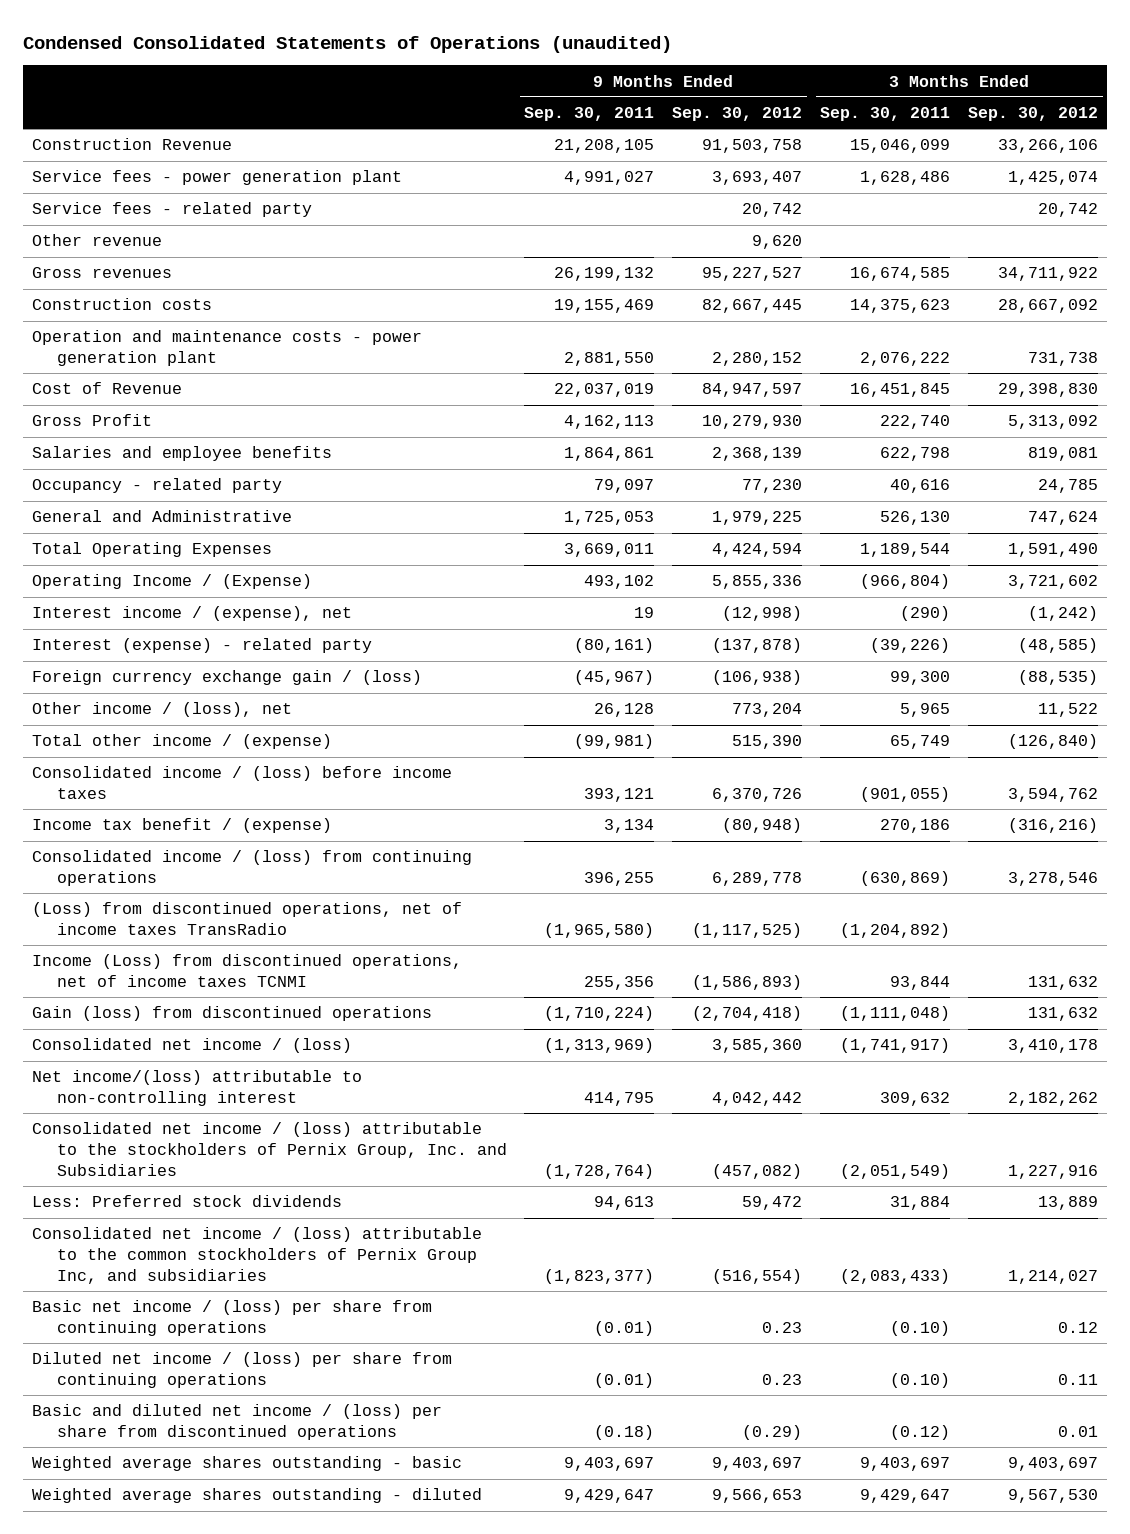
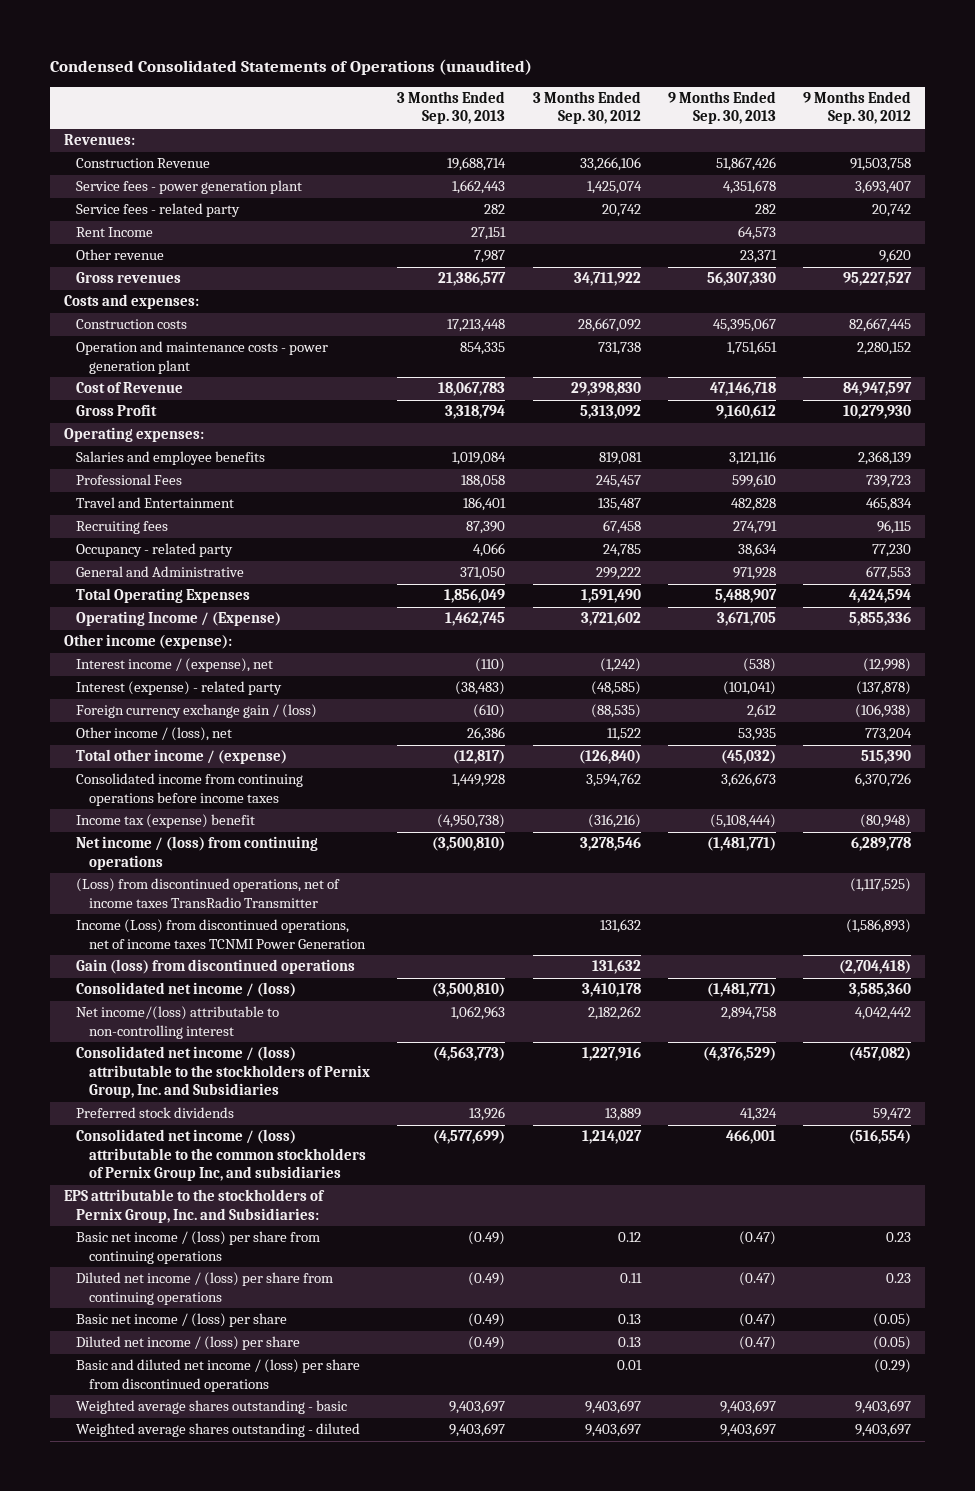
- | 9 Months Ended Sep. 30, 2011 | 9 Months Ended Sep. 30, 2012 | 3 Months Ended Sep. 30, 2011 | 3 Months Ended Sep. 30, 2012
+ | 3 Months Ended Sep. 30, 2013 | 3 Months Ended Sep. 30, 2012 | 9 Months Ended Sep. 30, 2013 | 9 Months Ended Sep. 30, 2012
+ Revenues:
+ Rent Income | 27,151 | | 64,573 |
+ Costs and expenses:
+ Operating expenses:
+ Professional Fees | 188,058 | 245,457 | 599,610 | 739,723
+ Travel and Entertainment | 186,401 | 135,487 | 482,828 | 465,834
+ Recruiting fees | 87,390 | 67,458 | 274,791 | 96,115
- General and Administrative | 1,725,053 | 1,979,225 | 526,130 | 747,624
+ General and Administrative | 371,050 | 299,222 | 971,928 | 677,553
+ Other income (expense):
- Consolidated income / (loss) before income taxes | 393,121 | 6,370,726 | (901,055) | 3,594,762
- Income tax benefit / (expense) | 3,134 | (80,948) | 270,186 | (316,216)
- Consolidated income / (loss) from continuing operations | 396,255 | 6,289,778 | (630,869) | 3,278,546
- (Loss) from discontinued operations, net of income taxes TransRadio | (1,965,580) | (1,117,525) | (1,204,892) |
- Income (Loss) from discontinued operations, net of income taxes TCNMI | 255,356 | (1,586,893) | 93,844 | 131,632
+ Consolidated income from continuing operations before income taxes | 1,449,928 | 3,594,762 | 3,626,673 | 6,370,726
+ Income tax (expense) benefit | (4,950,738) | (316,216) | (5,108,444) | (80,948)
+ Net income / (loss) from continuing operations | (3,500,810) | 3,278,546 | (1,481,771) | 6,289,778
+ (Loss) from discontinued operations, net of income taxes TransRadio Transmitter | | | | (1,117,525)
+ Income (Loss) from discontinued operations, net of income taxes TCNMI Power Generation | | 131,632 | | (1,586,893)
- Less: Preferred stock dividends | 94,613 | 59,472 | 31,884 | 13,889
+ Preferred stock dividends | 13,926 | 13,889 | 41,324 | 59,472
+ EPS attributable to the stockholders of Pernix Group, Inc. and Subsidiaries:
+ Basic net income / (loss) per share | (0.49) | 0.13 | (0.47) | (0.05)
+ Diluted net income / (loss) per share | (0.49) | 0.13 | (0.47) | (0.05)
- Weighted average shares outstanding - diluted | 9,429,647 | 9,566,653 | 9,429,647 | 9,567,530
+ Weighted average shares outstanding - diluted | 9,403,697 | 9,403,697 | 9,403,697 | 9,403,697

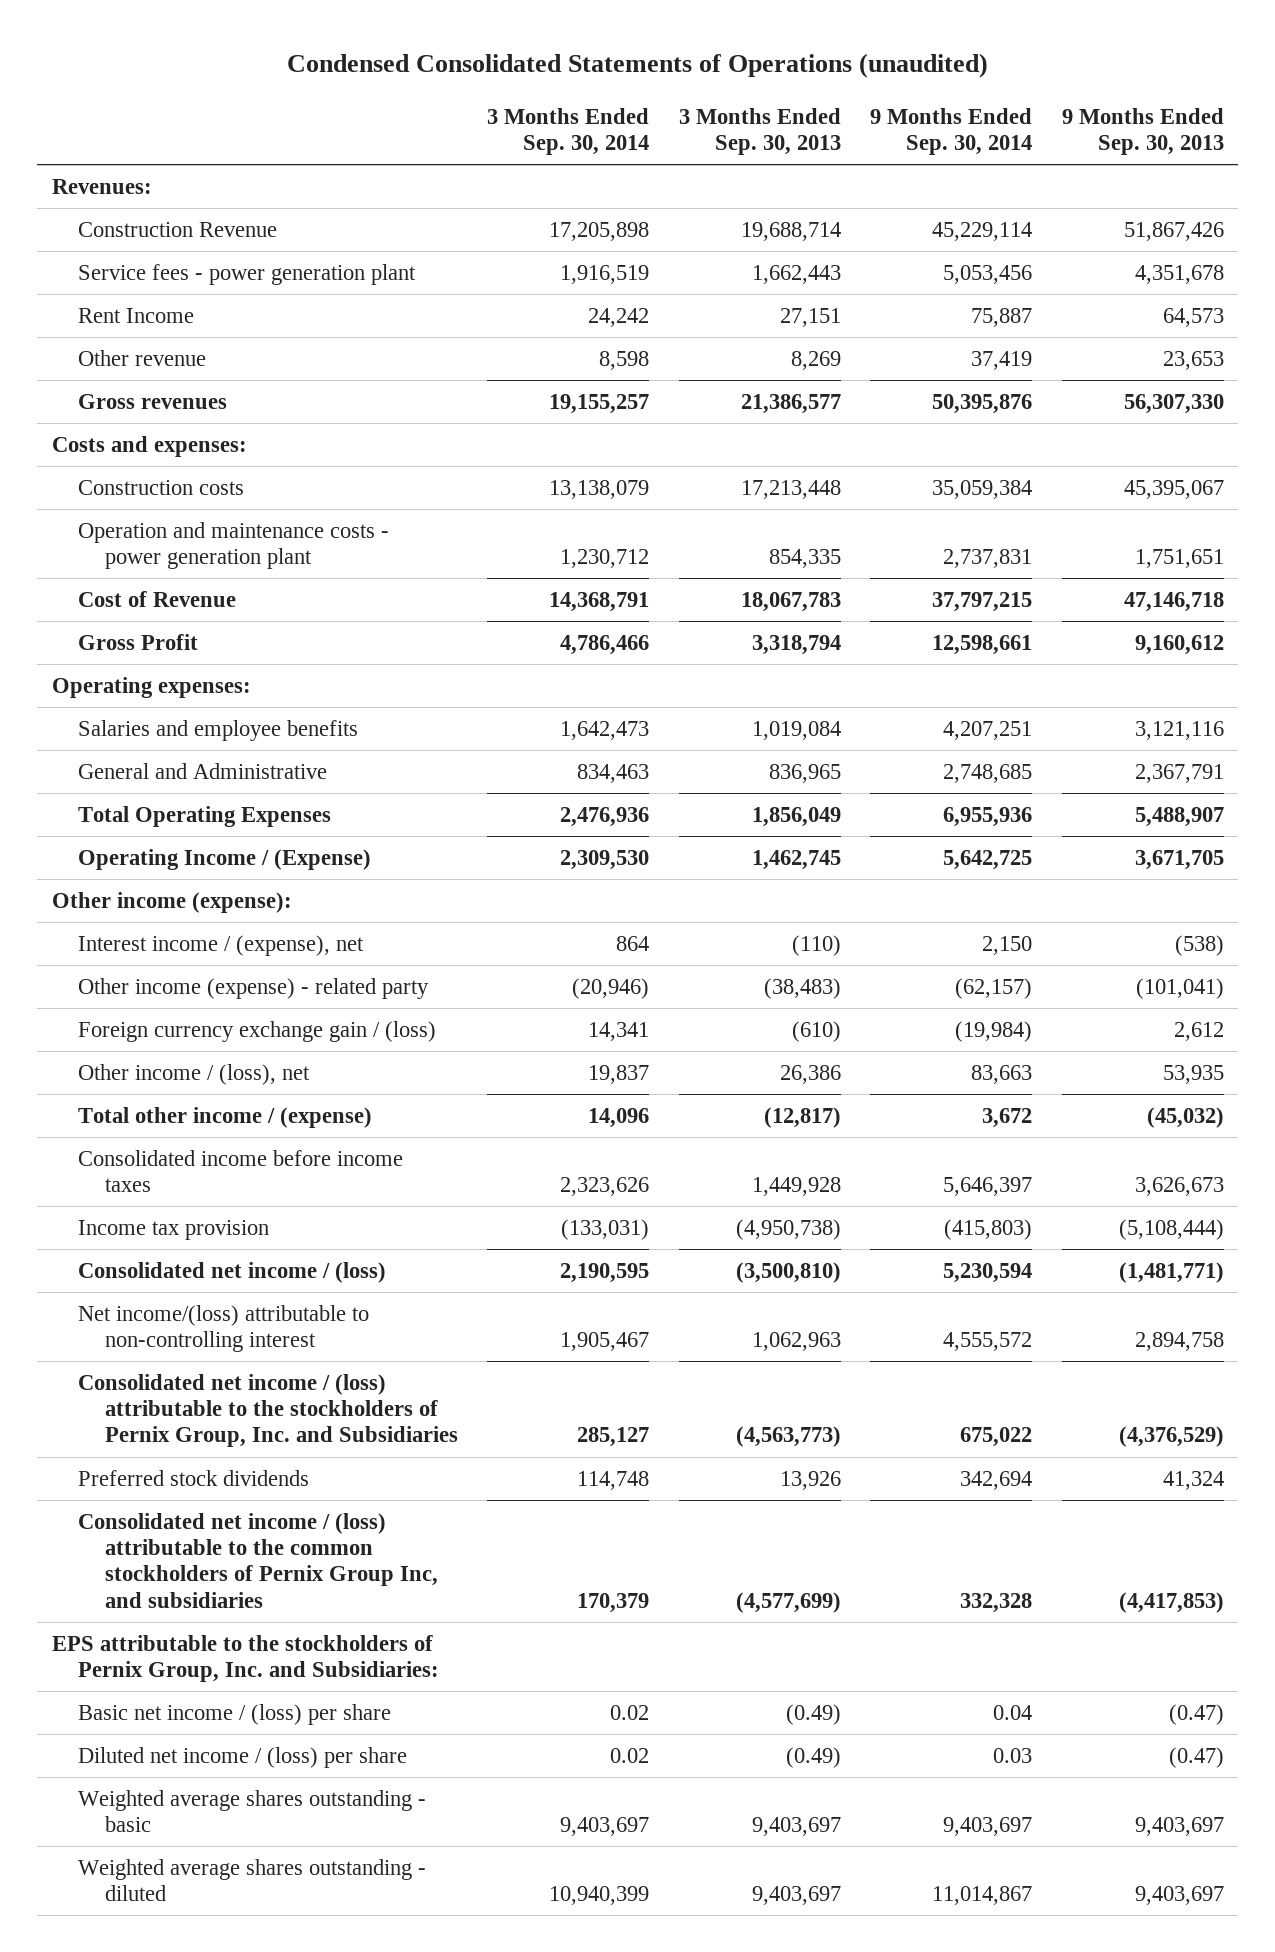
- | 3 Months Ended Sep. 30, 2013 | 3 Months Ended Sep. 30, 2012 | 9 Months Ended Sep. 30, 2013 | 9 Months Ended Sep. 30, 2012
+ | 3 Months Ended Sep. 30, 2014 | 3 Months Ended Sep. 30, 2013 | 9 Months Ended Sep. 30, 2014 | 9 Months Ended Sep. 30, 2013
- Service fees - related party | 282 | 20,742 | 282 | 20,742
- Other revenue | 7,987 | | 23,371 | 9,620
+ Other revenue | 8,598 | 8,269 | 37,419 | 23,653
- Professional Fees | 188,058 | 245,457 | 599,610 | 739,723
- Travel and Entertainment | 186,401 | 135,487 | 482,828 | 465,834
- Recruiting fees | 87,390 | 67,458 | 274,791 | 96,115
- Occupancy - related party | 4,066 | 24,785 | 38,634 | 77,230
- General and Administrative | 371,050 | 299,222 | 971,928 | 677,553
+ General and Administrative | 834,463 | 836,965 | 2,748,685 | 2,367,791
- Interest (expense) - related party | (38,483) | (48,585) | (101,041) | (137,878)
+ Other income (expense) - related party | (20,946) | (38,483) | (62,157) | (101,041)
- Consolidated income from continuing operations before income taxes | 1,449,928 | 3,594,762 | 3,626,673 | 6,370,726
- Income tax (expense) benefit | (4,950,738) | (316,216) | (5,108,444) | (80,948)
- Net income / (loss) from continuing operations | (3,500,810) | 3,278,546 | (1,481,771) | 6,289,778
- (Loss) from discontinued operations, net of income taxes TransRadio Transmitter | | | | (1,117,525)
- Income (Loss) from discontinued operations, net of income taxes TCNMI Power Generation | | 131,632 | | (1,586,893)
- Gain (loss) from discontinued operations | | 131,632 | | (2,704,418)
+ Consolidated income before income taxes | 2,323,626 | 1,449,928 | 5,646,397 | 3,626,673
+ Income tax provision | (133,031) | (4,950,738) | (415,803) | (5,108,444)
- Consolidated net income / (loss) attributable to the common stockholders of Pernix Group Inc, and subsidiaries | (4,577,699) | 1,214,027 | 466,001 | (516,554)
+ Consolidated net income / (loss) attributable to the common stockholders of Pernix Group Inc, and subsidiaries | 170,379 | (4,577,699) | 332,328 | (4,417,853)
- Basic net income / (loss) per share from continuing operations | (0.49) | 0.12 | (0.47) | 0.23
- Diluted net income / (loss) per share from continuing operations | (0.49) | 0.11 | (0.47) | 0.23
- Basic and diluted net income / (loss) per share from discontinued operations | | 0.01 | | (0.29)

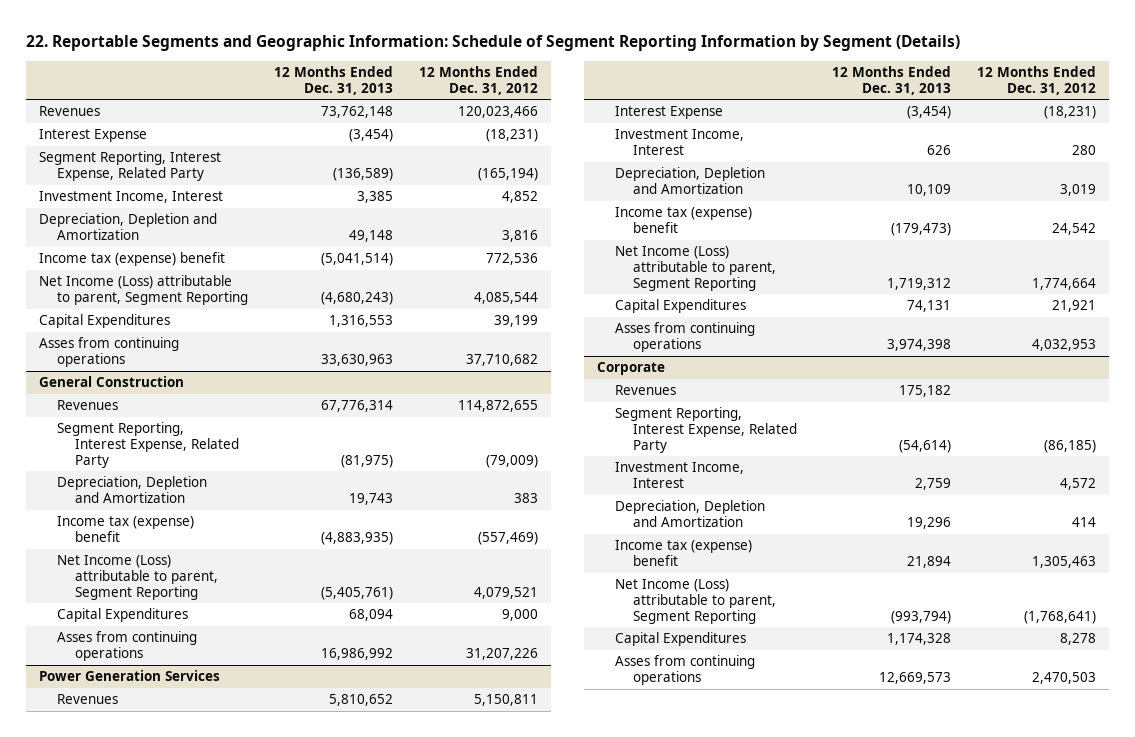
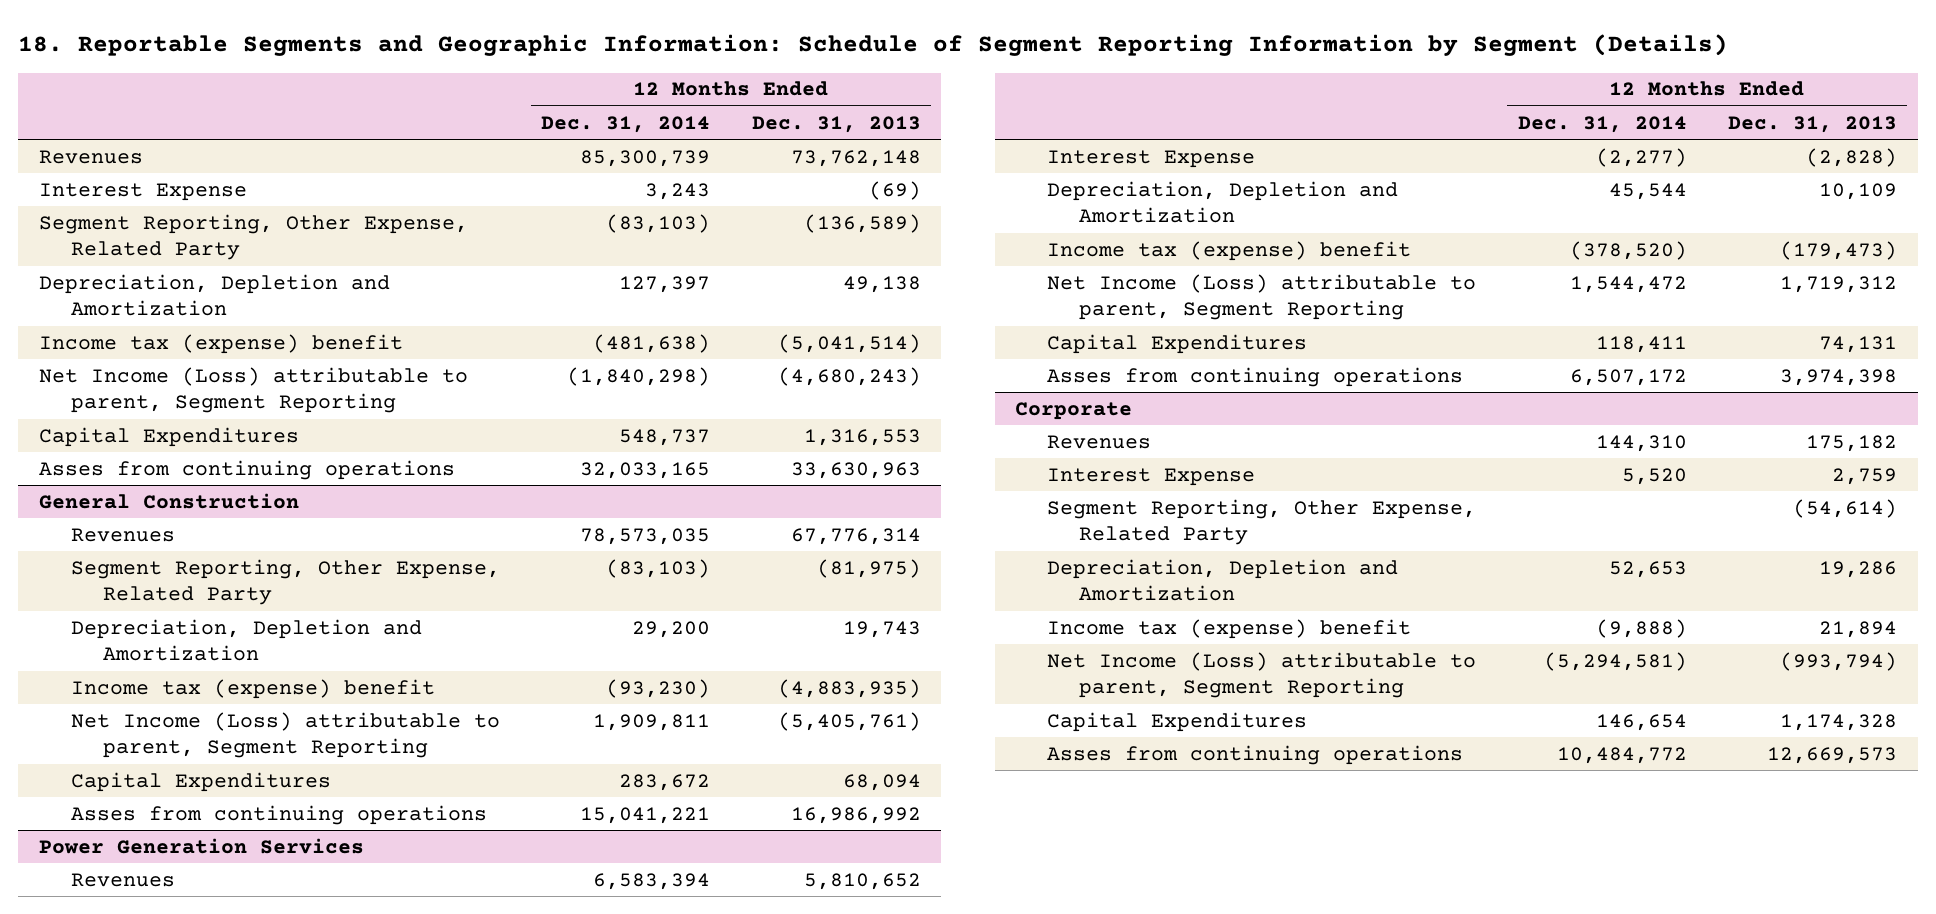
- 22. Reportable Segments and Geographic Information: Schedule of Segment Reporting Information by Segment (Details)
+ 18. Reportable Segments and Geographic Information: Schedule of Segment Reporting Information by Segment (Details)
- | 12 Months Ended Dec. 31, 2013 | 12 Months Ended Dec. 31, 2012
+ | 12 Months Ended Dec. 31, 2014 | 12 Months Ended Dec. 31, 2013
- Interest Expense | (3,454) | (18,231)
- Segment Reporting, Interest Expense, Related Party | (136,589) | (165,194)
- Investment Income, Interest | 3,385 | 4,852
- Depreciation, Depletion and Amortization | 49,148 | 3,816
+ Interest Expense | 3,243 | (69)
+ Segment Reporting, Other Expense, Related Party | (83,103) | (136,589)
+ Depreciation, Depletion and Amortization | 127,397 | 49,138
@ General Construction
- Segment Reporting, Interest Expense, Related Party | (81,975) | (79,009)
+ Segment Reporting, Other Expense, Related Party | (83,103) | (81,975)
@ Power Generation Services
- Interest Expense | (3,454) | (18,231)
- Investment Income, Interest | 626 | 280
+ Interest Expense | (2,277) | (2,828)
@ Corporate
- Segment Reporting, Interest Expense, Related Party | (54,614) | (86,185)
- Investment Income, Interest | 2,759 | 4,572
- Depreciation, Depletion and Amortization | 19,296 | 414
+ Interest Expense | 5,520 | 2,759
+ Segment Reporting, Other Expense, Related Party | | (54,614)
+ Depreciation, Depletion and Amortization | 52,653 | 19,286

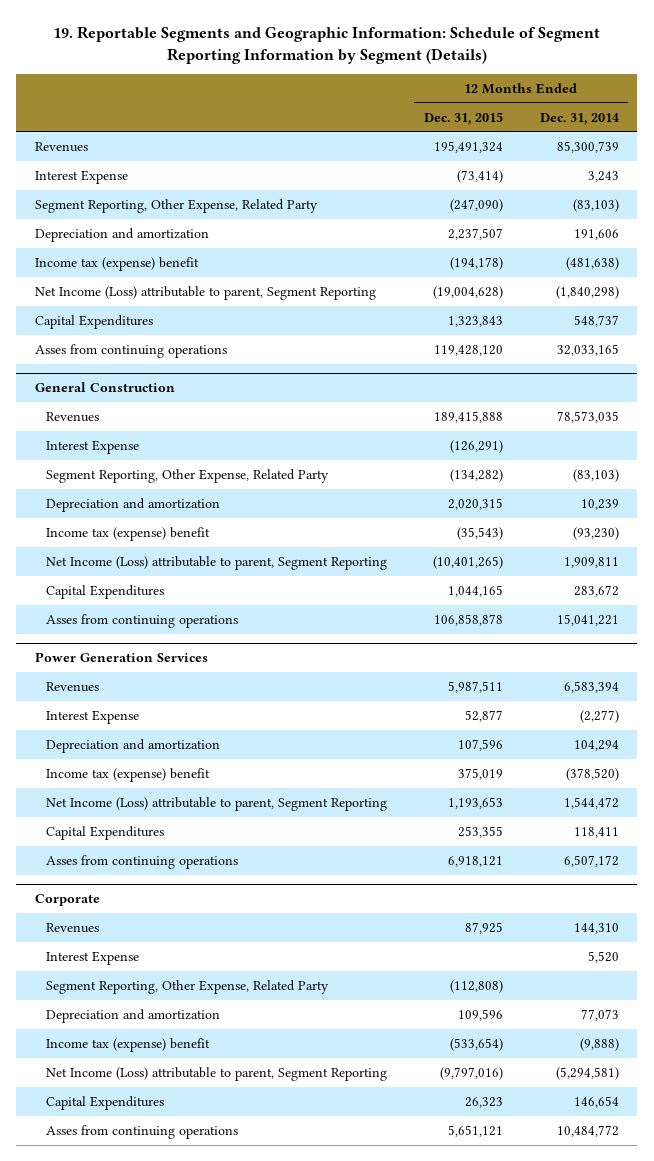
- 18. Reportable Segments and Geographic Information: Schedule of Segment Reporting Information by Segment (Details)
+ 19. Reportable Segments and Geographic Information: Schedule of Segment Reporting Information by Segment (Details)
- | 12 Months Ended Dec. 31, 2014 | 12 Months Ended Dec. 31, 2013
+ | 12 Months Ended Dec. 31, 2015 | 12 Months Ended Dec. 31, 2014
- Depreciation, Depletion and Amortization | 127,397 | 49,138
+ Depreciation and amortization | 2,237,507 | 191,606
@ General Construction
+ Interest Expense | (126,291) |
- Depreciation, Depletion and Amortization | 29,200 | 19,743
+ Depreciation and amortization | 2,020,315 | 10,239
@ Power Generation Services
- Depreciation, Depletion and Amortization | 45,544 | 10,109
+ Depreciation and amortization | 107,596 | 104,294
@ Corporate
- Depreciation, Depletion and Amortization | 52,653 | 19,286
+ Depreciation and amortization | 109,596 | 77,073

